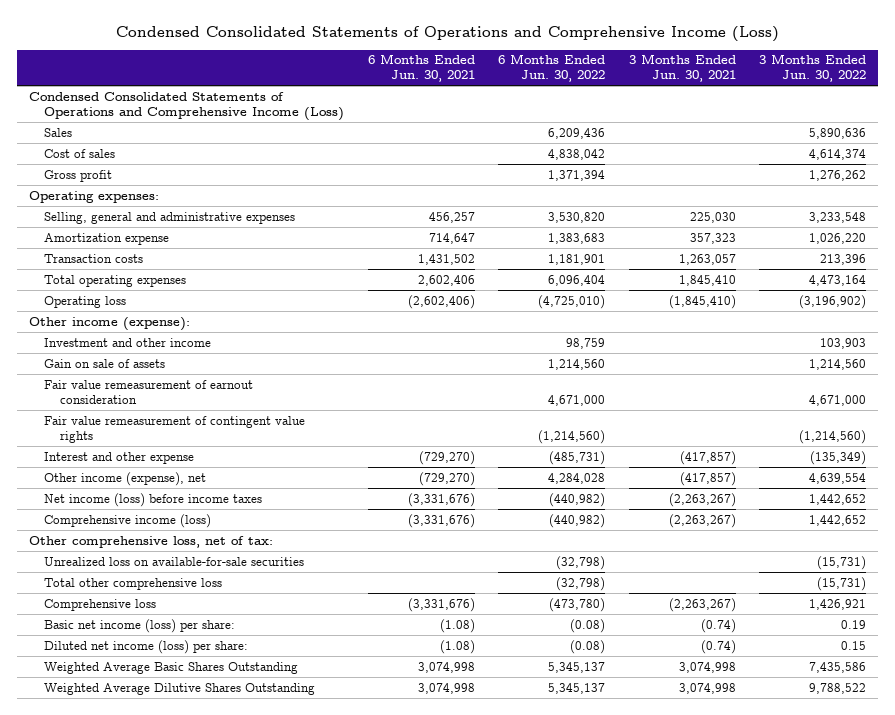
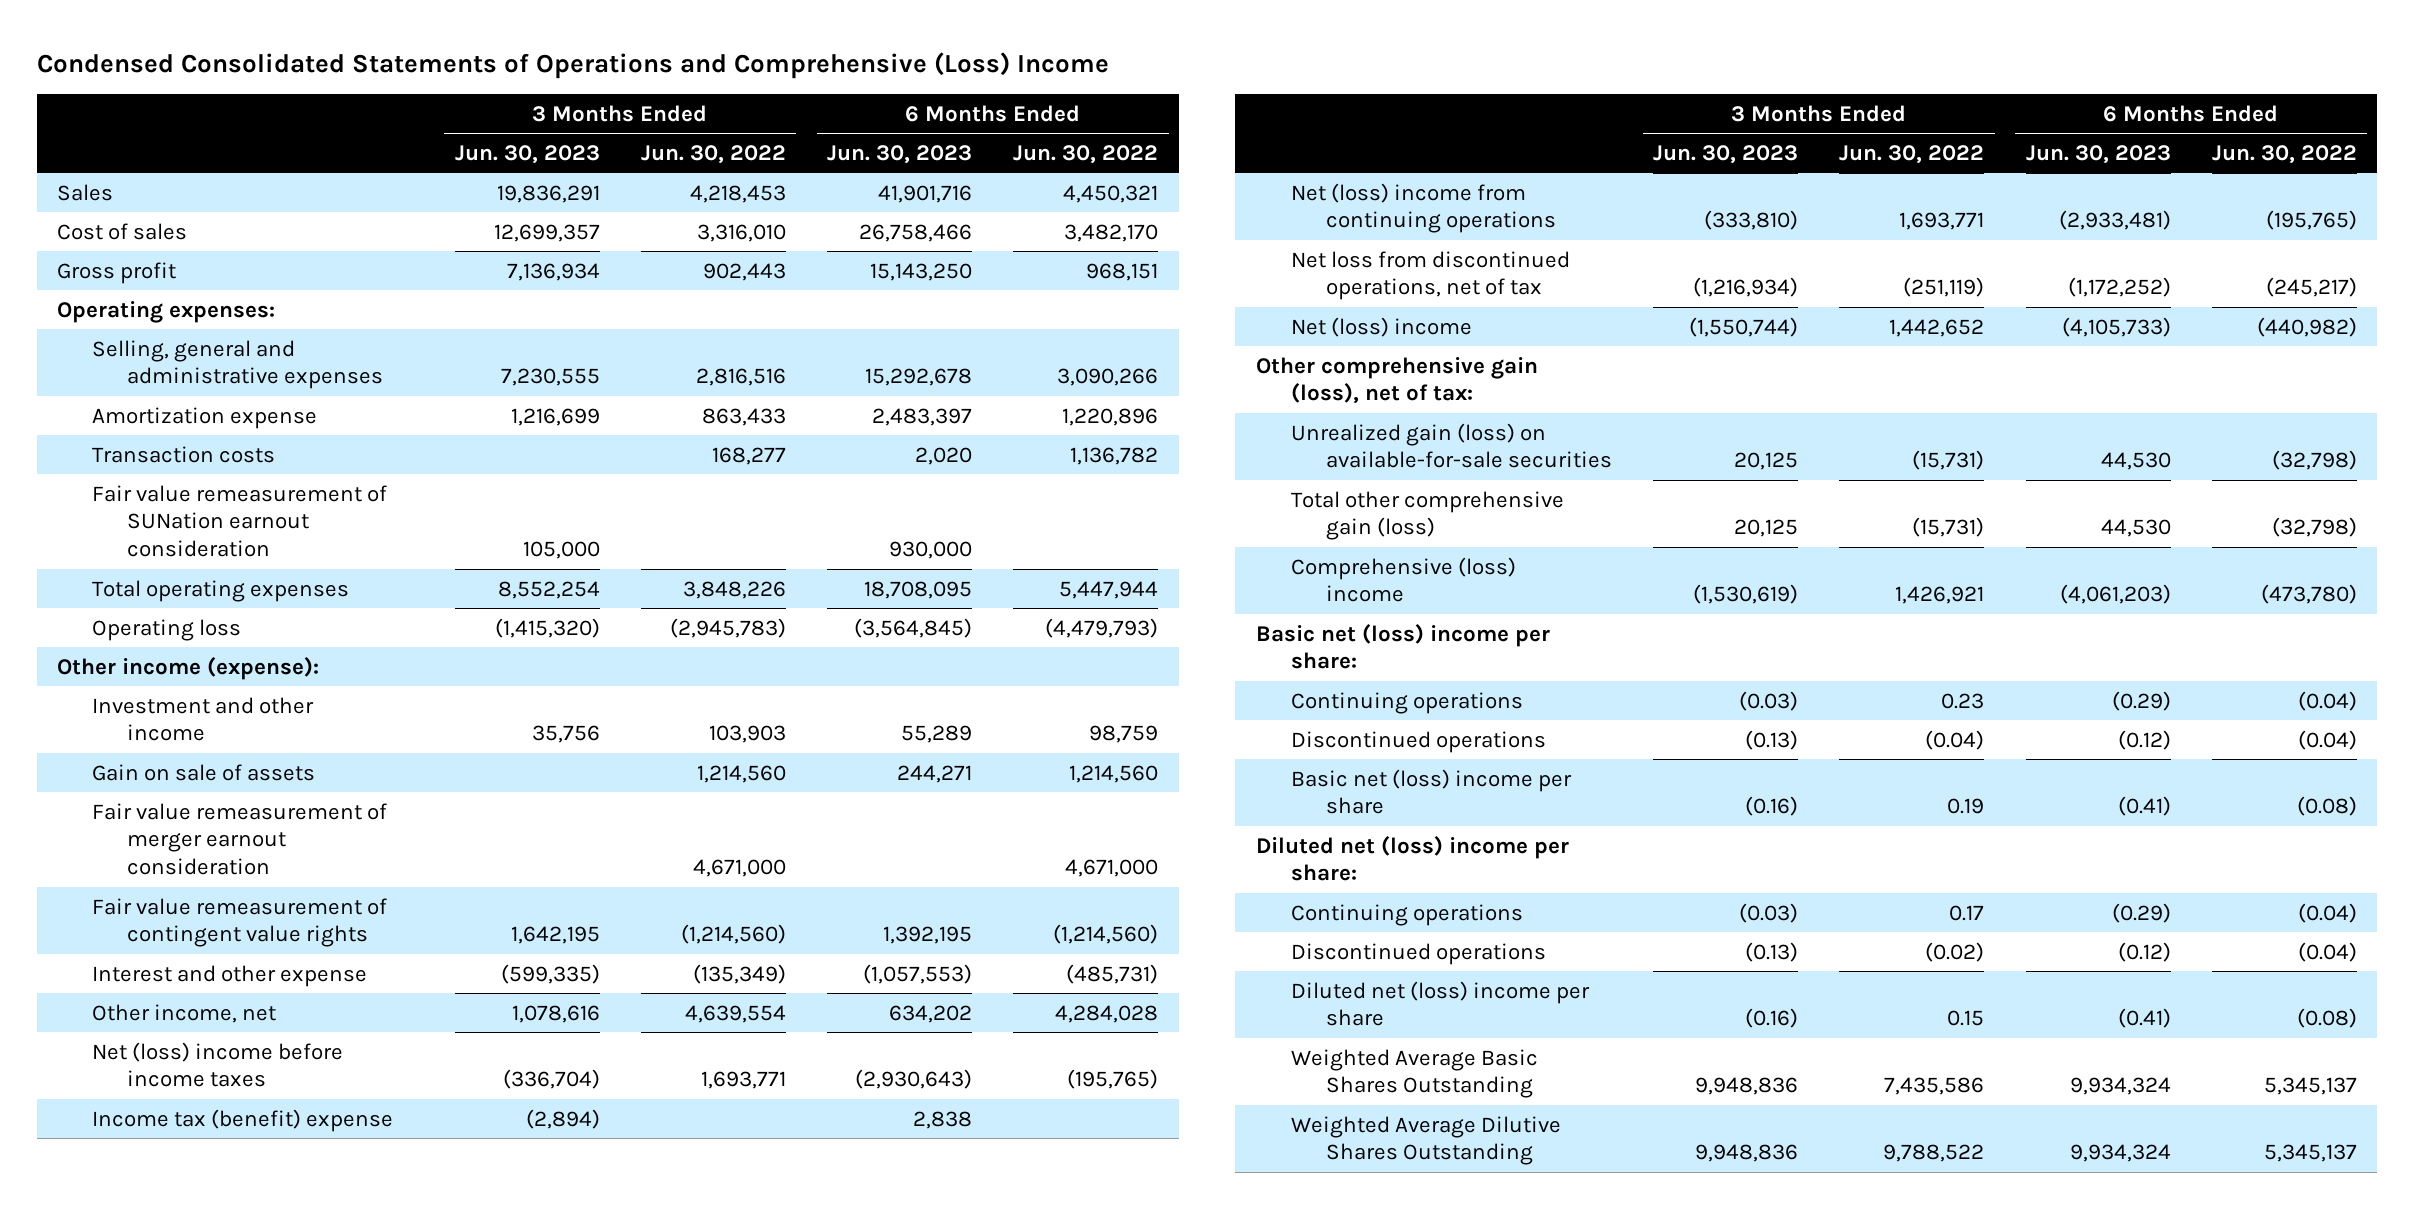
- Condensed Consolidated Statements of Operations and Comprehensive Income (Loss)
+ Condensed Consolidated Statements of Operations and Comprehensive (Loss) Income
- | 6 Months Ended Jun. 30, 2021 | 6 Months Ended Jun. 30, 2022 | 3 Months Ended Jun. 30, 2021 | 3 Months Ended Jun. 30, 2022
+ | 3 Months Ended Jun. 30, 2023 | 3 Months Ended Jun. 30, 2022 | 6 Months Ended Jun. 30, 2023 | 6 Months Ended Jun. 30, 2022
- Condensed Consolidated Statements of Operations and Comprehensive Income (Loss)
- Sales | | 6,209,436 | | 5,890,636
- Cost of sales | | 4,838,042 | | 4,614,374
- Gross profit | | 1,371,394 | | 1,276,262
+ Sales | 19,836,291 | 4,218,453 | 41,901,716 | 4,450,321
+ Cost of sales | 12,699,357 | 3,316,010 | 26,758,466 | 3,482,170
+ Gross profit | 7,136,934 | 902,443 | 15,143,250 | 968,151
- Selling, general and administrative expenses | 456,257 | 3,530,820 | 225,030 | 3,233,548
- Amortization expense | 714,647 | 1,383,683 | 357,323 | 1,026,220
- Transaction costs | 1,431,502 | 1,181,901 | 1,263,057 | 213,396
- Total operating expenses | 2,602,406 | 6,096,404 | 1,845,410 | 4,473,164
- Operating loss | (2,602,406) | (4,725,010) | (1,845,410) | (3,196,902)
+ Selling, general and administrative expenses | 7,230,555 | 2,816,516 | 15,292,678 | 3,090,266
+ Amortization expense | 1,216,699 | 863,433 | 2,483,397 | 1,220,896
+ Transaction costs | | 168,277 | 2,020 | 1,136,782
+ Fair value remeasurement of SUNation earnout consideration | 105,000 | | 930,000 |
+ Total operating expenses | 8,552,254 | 3,848,226 | 18,708,095 | 5,447,944
+ Operating loss | (1,415,320) | (2,945,783) | (3,564,845) | (4,479,793)
- Fair value remeasurement of earnout consideration | | 4,671,000 | | 4,671,000
+ Fair value remeasurement of merger earnout consideration | | 4,671,000 | | 4,671,000
- Other income (expense), net | (729,270) | 4,284,028 | (417,857) | 4,639,554
- Net income (loss) before income taxes | (3,331,676) | (440,982) | (2,263,267) | 1,442,652
- Comprehensive income (loss) | (3,331,676) | (440,982) | (2,263,267) | 1,442,652
- Other comprehensive loss, net of tax:
- Unrealized loss on available-for-sale securities | | (32,798) | | (15,731)
- Total other comprehensive loss | | (32,798) | | (15,731)
- Comprehensive loss | (3,331,676) | (473,780) | (2,263,267) | 1,426,921
- Basic net income (loss) per share: | (1.08) | (0.08) | (0.74) | 0.19
- Diluted net income (loss) per share: | (1.08) | (0.08) | (0.74) | 0.15
+ Other income, net | 1,078,616 | 4,639,554 | 634,202 | 4,284,028
+ Net (loss) income before income taxes | (336,704) | 1,693,771 | (2,930,643) | (195,765)
+ Income tax (benefit) expense | (2,894) | | 2,838 |
+ Net (loss) income from continuing operations | (333,810) | 1,693,771 | (2,933,481) | (195,765)
+ Net loss from discontinued operations, net of tax | (1,216,934) | (251,119) | (1,172,252) | (245,217)
+ Net (loss) income | (1,550,744) | 1,442,652 | (4,105,733) | (440,982)
+ Other comprehensive gain (loss), net of tax:
+ Unrealized gain (loss) on available-for-sale securities | 20,125 | (15,731) | 44,530 | (32,798)
+ Total other comprehensive gain (loss) | 20,125 | (15,731) | 44,530 | (32,798)
+ Comprehensive (loss) income | (1,530,619) | 1,426,921 | (4,061,203) | (473,780)
+ Basic net (loss) income per share:
+ Continuing operations | (0.03) | 0.23 | (0.29) | (0.04)
+ Discontinued operations | (0.13) | (0.04) | (0.12) | (0.04)
+ Basic net (loss) income per share | (0.16) | 0.19 | (0.41) | (0.08)
+ Diluted net (loss) income per share:
+ Continuing operations | (0.03) | 0.17 | (0.29) | (0.04)
+ Discontinued operations | (0.13) | (0.02) | (0.12) | (0.04)
+ Diluted net (loss) income per share | (0.16) | 0.15 | (0.41) | (0.08)

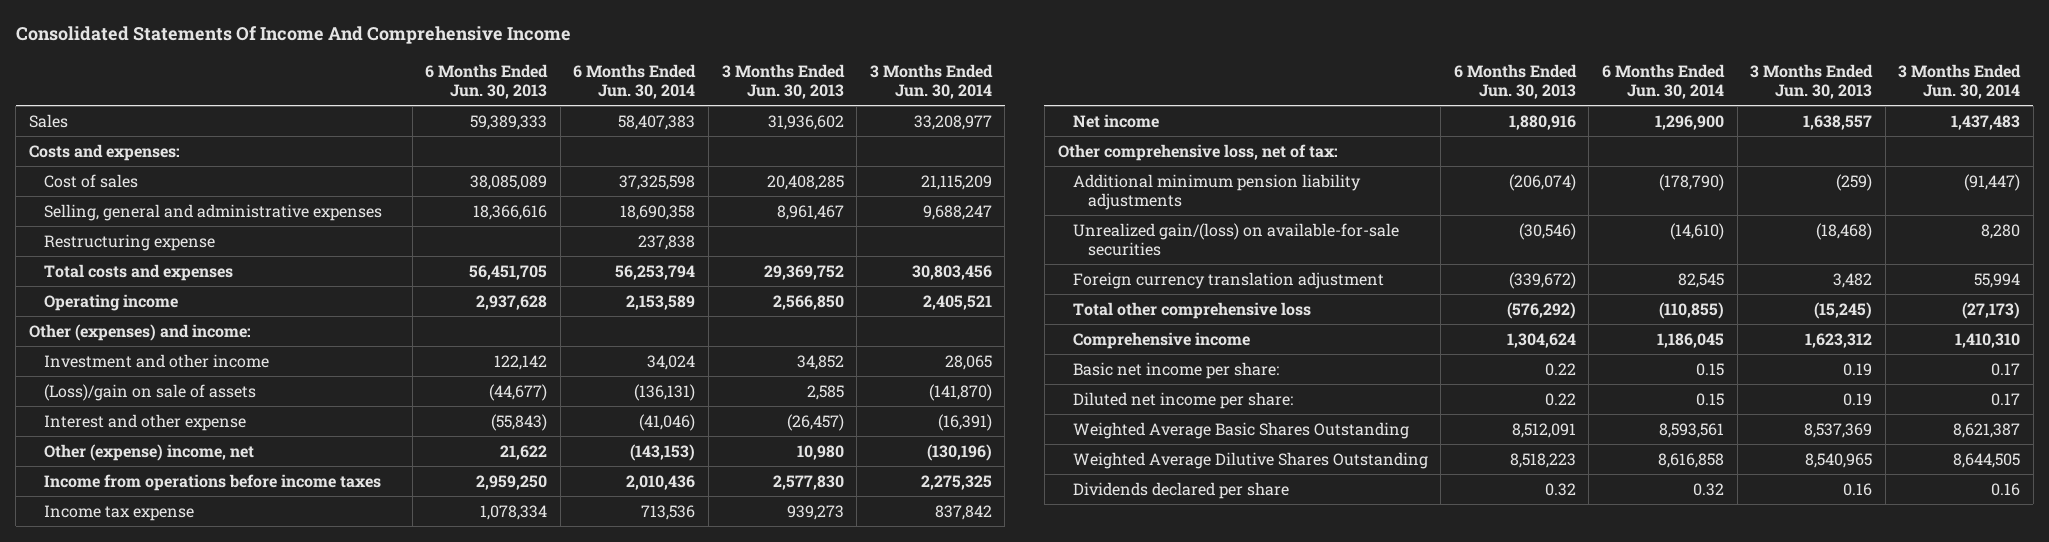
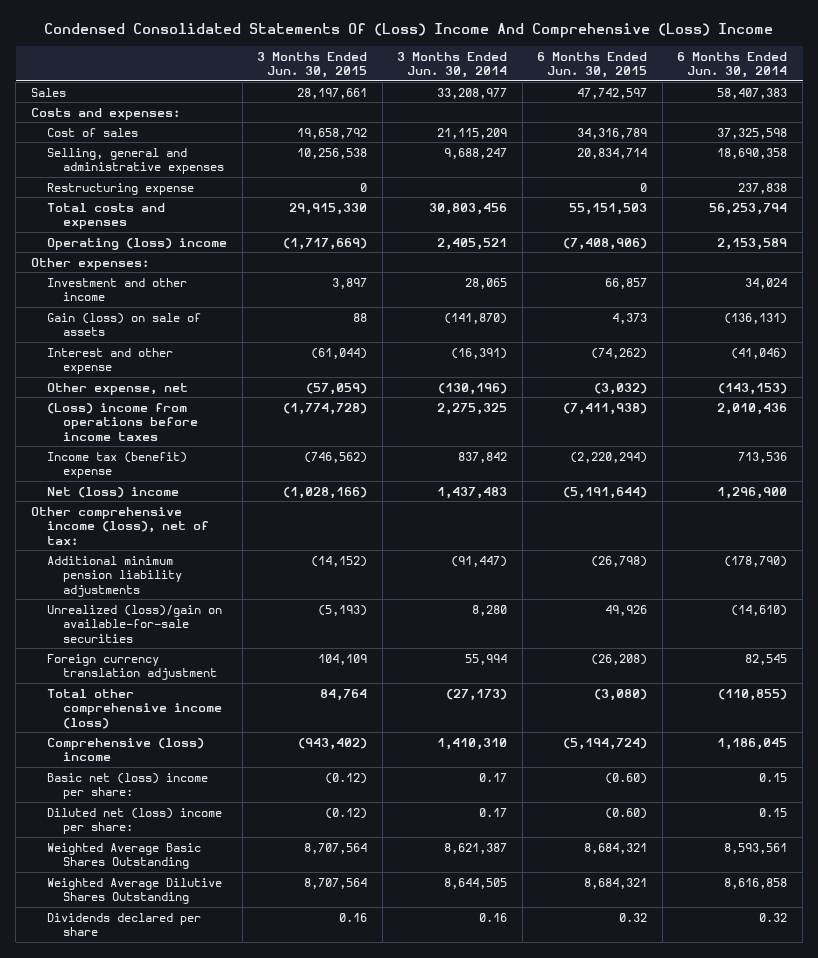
- Consolidated Statements Of Income And Comprehensive Income
+ Condensed Consolidated Statements Of (Loss) Income And Comprehensive (Loss) Income
- | 6 Months Ended Jun. 30, 2013 | 6 Months Ended Jun. 30, 2014 | 3 Months Ended Jun. 30, 2013 | 3 Months Ended Jun. 30, 2014
+ | 3 Months Ended Jun. 30, 2015 | 3 Months Ended Jun. 30, 2014 | 6 Months Ended Jun. 30, 2015 | 6 Months Ended Jun. 30, 2014
- Operating income | 2,937,628 | 2,153,589 | 2,566,850 | 2,405,521
- Other (expenses) and income:
+ Operating (loss) income | (1,717,669) | 2,405,521 | (7,408,906) | 2,153,589
+ Other expenses:
- (Loss)/gain on sale of assets | (44,677) | (136,131) | 2,585 | (141,870)
+ Gain (loss) on sale of assets | 88 | (141,870) | 4,373 | (136,131)
- Other (expense) income, net | 21,622 | (143,153) | 10,980 | (130,196)
- Income from operations before income taxes | 2,959,250 | 2,010,436 | 2,577,830 | 2,275,325
- Income tax expense | 1,078,334 | 713,536 | 939,273 | 837,842
- Net income | 1,880,916 | 1,296,900 | 1,638,557 | 1,437,483
- Other comprehensive loss, net of tax:
+ Other expense, net | (57,059) | (130,196) | (3,032) | (143,153)
+ (Loss) income from operations before income taxes | (1,774,728) | 2,275,325 | (7,411,938) | 2,010,436
+ Income tax (benefit) expense | (746,562) | 837,842 | (2,220,294) | 713,536
+ Net (loss) income | (1,028,166) | 1,437,483 | (5,191,644) | 1,296,900
+ Other comprehensive income (loss), net of tax:
- Unrealized gain/(loss) on available-for-sale securities | (30,546) | (14,610) | (18,468) | 8,280
+ Unrealized (loss)/gain on available-for-sale securities | (5,193) | 8,280 | 49,926 | (14,610)
- Total other comprehensive loss | (576,292) | (110,855) | (15,245) | (27,173)
- Comprehensive income | 1,304,624 | 1,186,045 | 1,623,312 | 1,410,310
- Basic net income per share: | 0.22 | 0.15 | 0.19 | 0.17
- Diluted net income per share: | 0.22 | 0.15 | 0.19 | 0.17
+ Total other comprehensive income (loss) | 84,764 | (27,173) | (3,080) | (110,855)
+ Comprehensive (loss) income | (943,402) | 1,410,310 | (5,194,724) | 1,186,045
+ Basic net (loss) income per share: | (0.12) | 0.17 | (0.60) | 0.15
+ Diluted net (loss) income per share: | (0.12) | 0.17 | (0.60) | 0.15

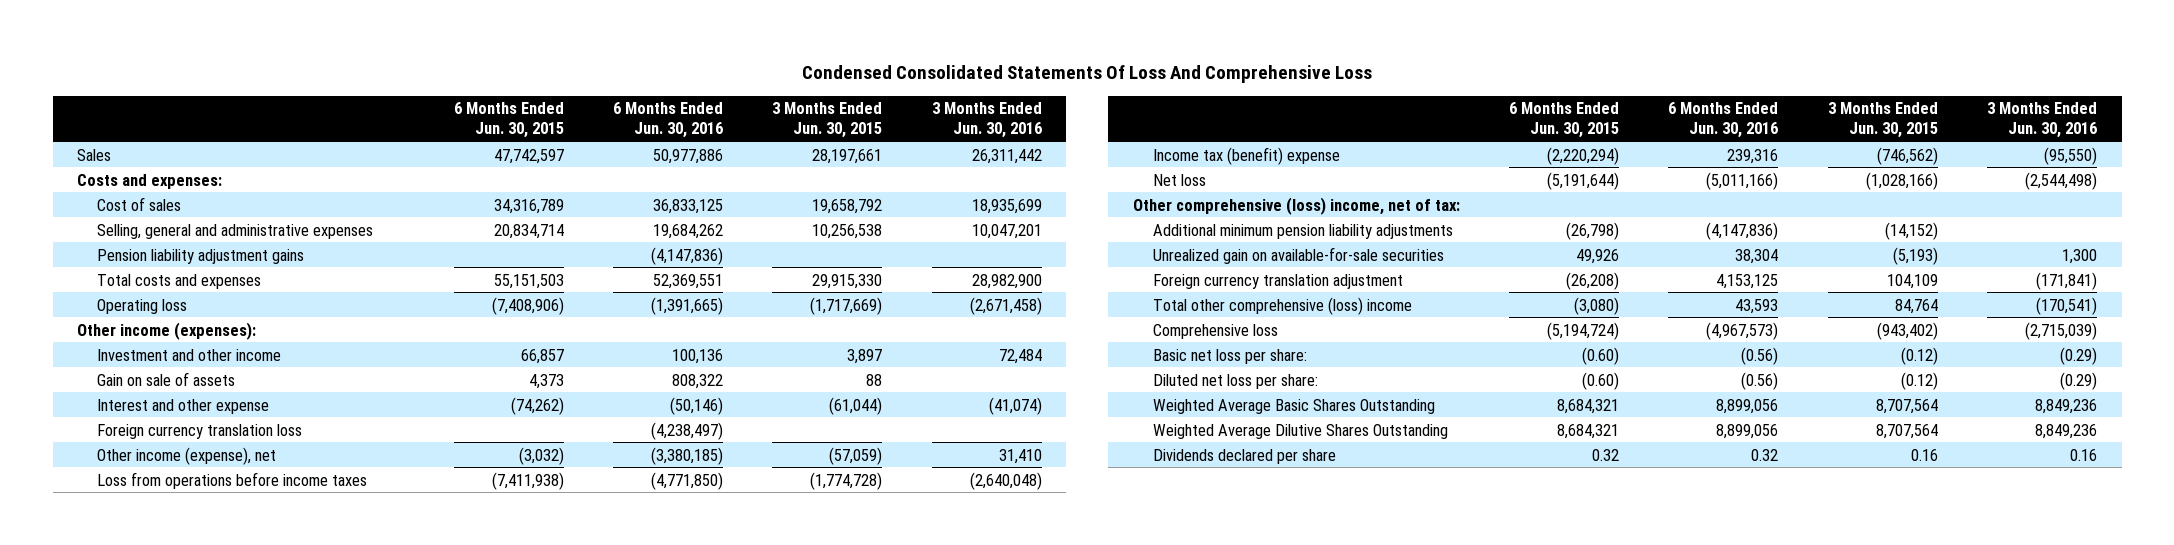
- Condensed Consolidated Statements Of (Loss) Income And Comprehensive (Loss) Income
+ Condensed Consolidated Statements Of Loss And Comprehensive Loss
- | 3 Months Ended Jun. 30, 2015 | 3 Months Ended Jun. 30, 2014 | 6 Months Ended Jun. 30, 2015 | 6 Months Ended Jun. 30, 2014
+ | 6 Months Ended Jun. 30, 2015 | 6 Months Ended Jun. 30, 2016 | 3 Months Ended Jun. 30, 2015 | 3 Months Ended Jun. 30, 2016
- Restructuring expense | 0 | | 0 | 237,838
+ Pension liability adjustment gains | | (4,147,836) | |
- Operating (loss) income | (1,717,669) | 2,405,521 | (7,408,906) | 2,153,589
- Other expenses:
+ Operating loss | (7,408,906) | (1,391,665) | (1,717,669) | (2,671,458)
+ Other income (expenses):
- Gain (loss) on sale of assets | 88 | (141,870) | 4,373 | (136,131)
+ Gain on sale of assets | 4,373 | 808,322 | 88 |
- Other expense, net | (57,059) | (130,196) | (3,032) | (143,153)
- (Loss) income from operations before income taxes | (1,774,728) | 2,275,325 | (7,411,938) | 2,010,436
+ Foreign currency translation loss | | (4,238,497) | |
+ Other income (expense), net | (3,032) | (3,380,185) | (57,059) | 31,410
+ Loss from operations before income taxes | (7,411,938) | (4,771,850) | (1,774,728) | (2,640,048)
- Net (loss) income | (1,028,166) | 1,437,483 | (5,191,644) | 1,296,900
- Other comprehensive income (loss), net of tax:
+ Net loss | (5,191,644) | (5,011,166) | (1,028,166) | (2,544,498)
+ Other comprehensive (loss) income, net of tax:
- Unrealized (loss)/gain on available-for-sale securities | (5,193) | 8,280 | 49,926 | (14,610)
+ Unrealized gain on available-for-sale securities | 49,926 | 38,304 | (5,193) | 1,300
- Total other comprehensive income (loss) | 84,764 | (27,173) | (3,080) | (110,855)
- Comprehensive (loss) income | (943,402) | 1,410,310 | (5,194,724) | 1,186,045
- Basic net (loss) income per share: | (0.12) | 0.17 | (0.60) | 0.15
- Diluted net (loss) income per share: | (0.12) | 0.17 | (0.60) | 0.15
+ Total other comprehensive (loss) income | (3,080) | 43,593 | 84,764 | (170,541)
+ Comprehensive loss | (5,194,724) | (4,967,573) | (943,402) | (2,715,039)
+ Basic net loss per share: | (0.60) | (0.56) | (0.12) | (0.29)
+ Diluted net loss per share: | (0.60) | (0.56) | (0.12) | (0.29)

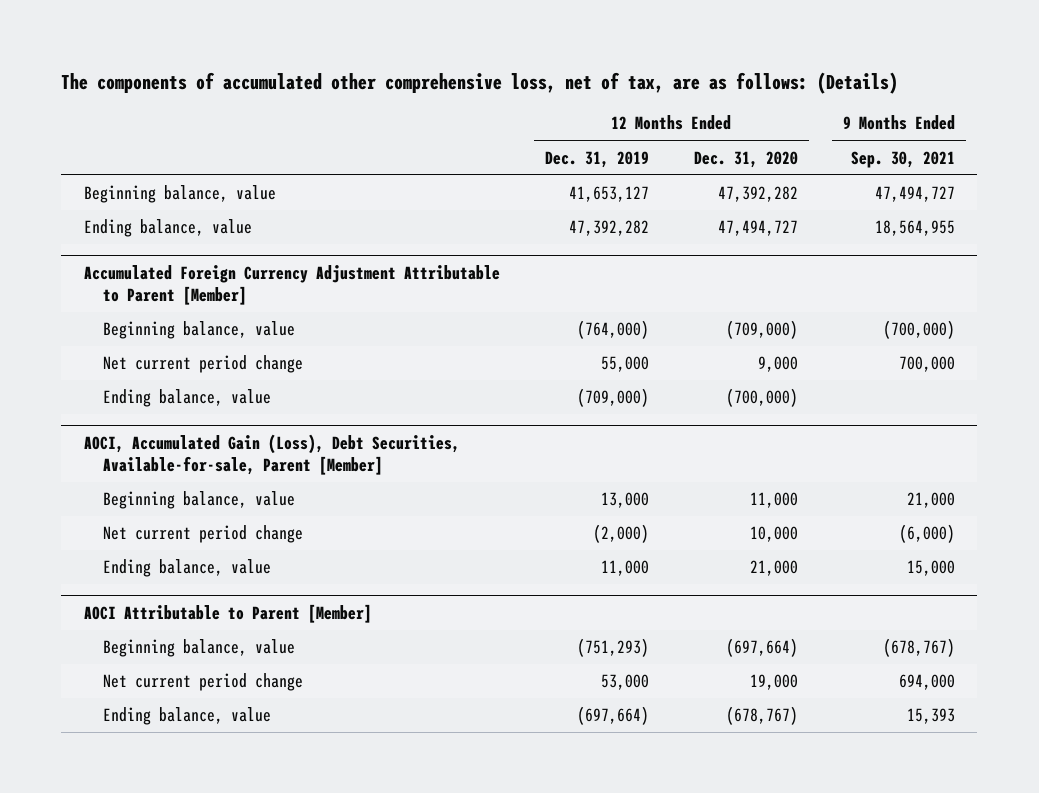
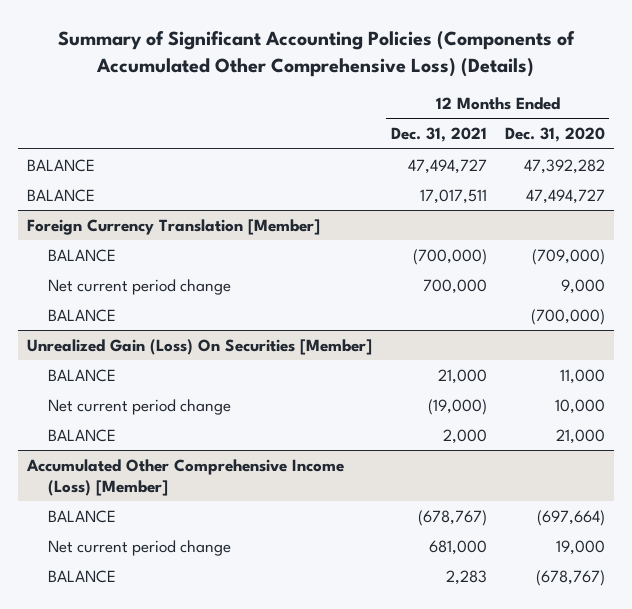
- The components of accumulated other comprehensive loss, net of tax, are as follows: (Details)
+ Summary of Significant Accounting Policies (Components of Accumulated Other Comprehensive Loss) (Details)
- | 12 Months Ended Dec. 31, 2019 | 12 Months Ended Dec. 31, 2020 | 9 Months Ended Sep. 30, 2021
+ | 12 Months Ended Dec. 31, 2021 | 12 Months Ended Dec. 31, 2020
- Beginning balance, value | 41,653,127 | 47,392,282 | 47,494,727
- Ending balance, value | 47,392,282 | 47,494,727 | 18,564,955
- Accumulated Foreign Currency Adjustment Attributable to Parent [Member]
- Beginning balance, value | (764,000) | (709,000) | (700,000)
+ BALANCE | 47,494,727 | 47,392,282
+ BALANCE | 17,017,511 | 47,494,727
+ Foreign Currency Translation [Member]
+ BALANCE | (700,000) | (709,000)
- Ending balance, value | (709,000) | (700,000) |
- AOCI, Accumulated Gain (Loss), Debt Securities, Available-for-sale, Parent [Member]
- Beginning balance, value | 13,000 | 11,000 | 21,000
+ BALANCE | | (700,000)
+ Unrealized Gain (Loss) On Securities [Member]
+ BALANCE | 21,000 | 11,000
- Ending balance, value | 11,000 | 21,000 | 15,000
- AOCI Attributable to Parent [Member]
- Beginning balance, value | (751,293) | (697,664) | (678,767)
+ BALANCE | 2,000 | 21,000
+ Accumulated Other Comprehensive Income (Loss) [Member]
+ BALANCE | (678,767) | (697,664)
- Ending balance, value | (697,664) | (678,767) | 15,393
+ BALANCE | 2,283 | (678,767)

